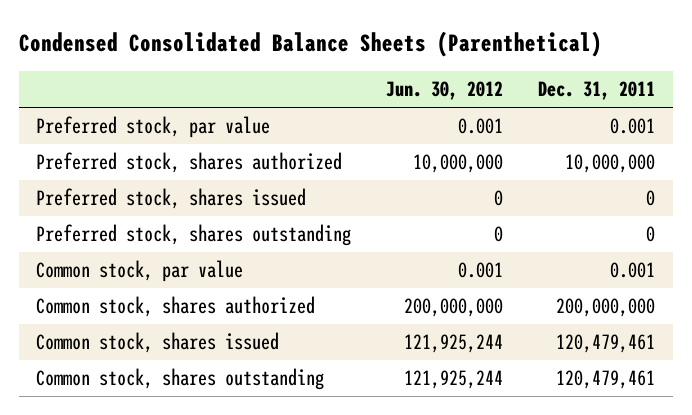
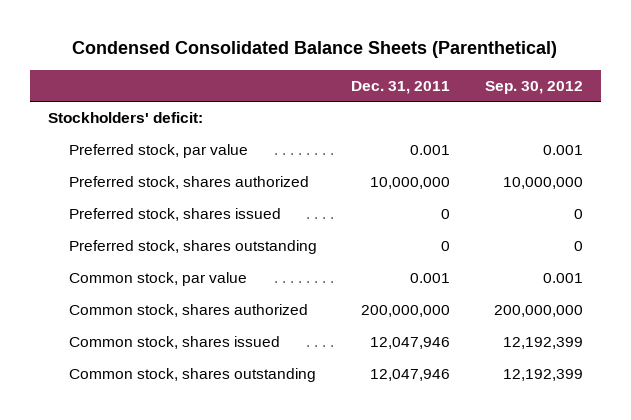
- | Jun. 30, 2012 | Dec. 31, 2011
+ | Dec. 31, 2011 | Sep. 30, 2012
+ Stockholders' deficit:
- Common stock, shares issued | 121,925,244 | 120,479,461
- Common stock, shares outstanding | 121,925,244 | 120,479,461
+ Common stock, shares issued | 12,047,946 | 12,192,399
+ Common stock, shares outstanding | 12,047,946 | 12,192,399

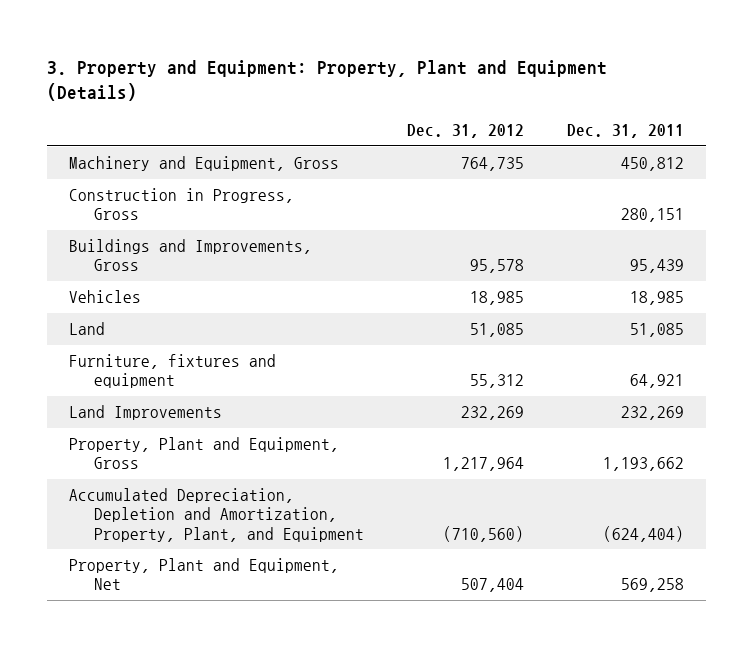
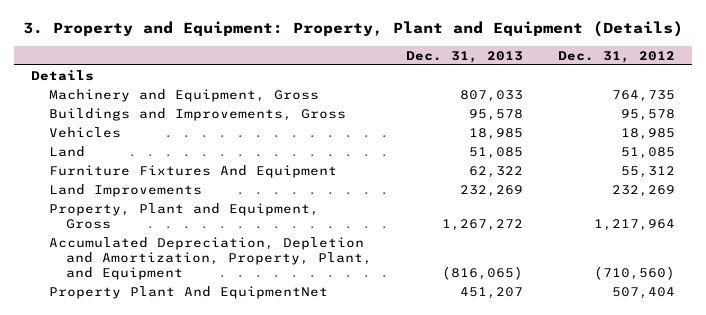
- | Dec. 31, 2012 | Dec. 31, 2011
+ | Dec. 31, 2013 | Dec. 31, 2012
+ Details
- Construction in Progress, Gross | | 280,151
- Furniture, fixtures and equipment | 55,312 | 64,921
+ Furniture Fixtures And Equipment | 62,322 | 55,312
- Property, Plant and Equipment, Net | 507,404 | 569,258
+ Property Plant And EquipmentNet | 451,207 | 507,404

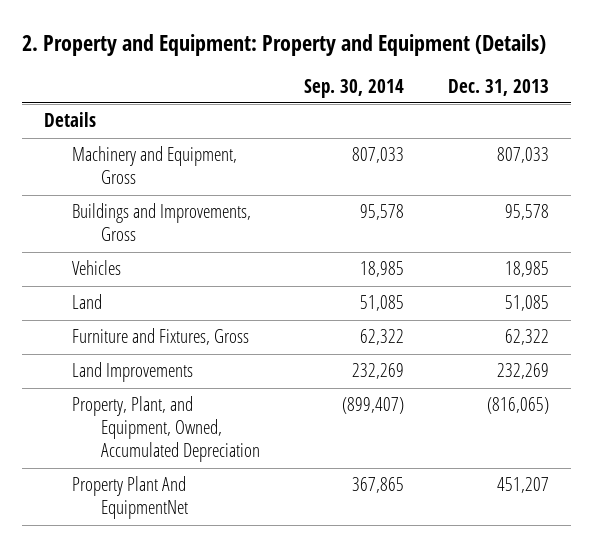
- 3. Property and Equipment: Property, Plant and Equipment (Details)
+ 2. Property and Equipment: Property and Equipment (Details)
- | Dec. 31, 2013 | Dec. 31, 2012
+ | Sep. 30, 2014 | Dec. 31, 2013
- Furniture Fixtures And Equipment | 62,322 | 55,312
+ Furniture and Fixtures, Gross | 62,322 | 62,322
- Property, Plant and Equipment, Gross | 1,267,272 | 1,217,964
- Accumulated Depreciation, Depletion and Amortization, Property, Plant, and Equipment | (816,065) | (710,560)
+ Property, Plant, and Equipment, Owned, Accumulated Depreciation | (899,407) | (816,065)

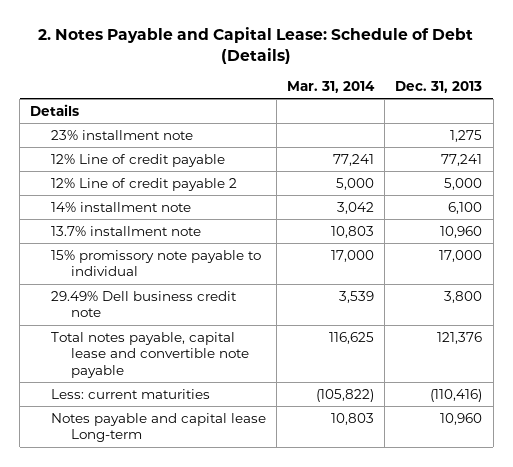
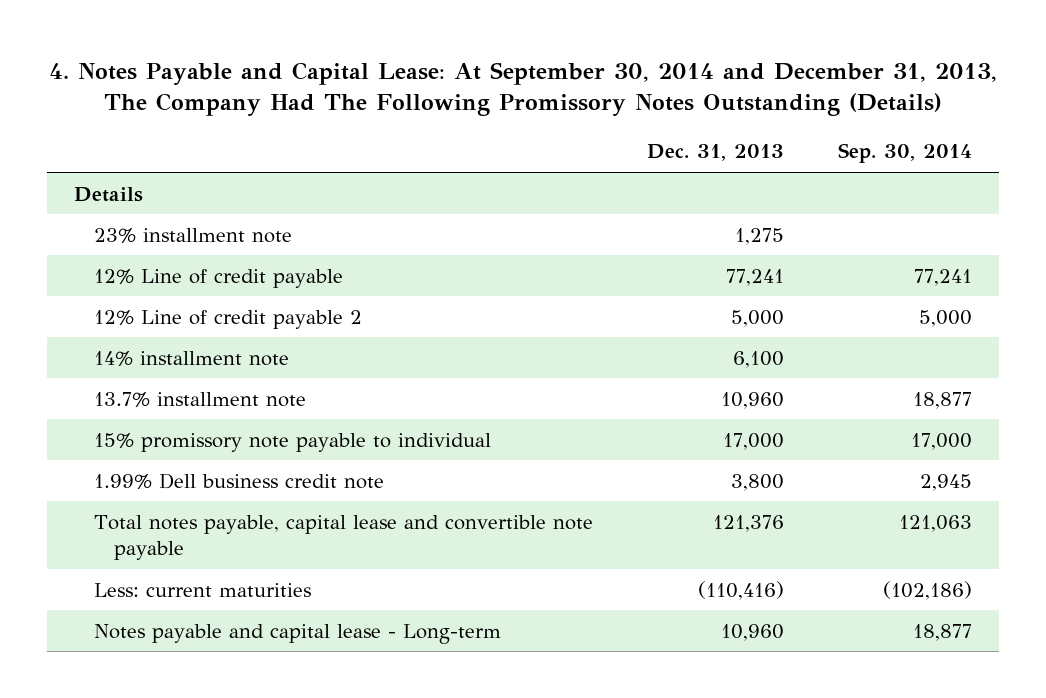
- 2. Notes Payable and Capital Lease: Schedule of Debt (Details)
+ 4. Notes Payable and Capital Lease: At September 30, 2014 and December 31, 2013, The Company Had The Following Promissory Notes Outstanding (Details)
- | Mar. 31, 2014 | Dec. 31, 2013
+ | Dec. 31, 2013 | Sep. 30, 2014
- 29.49% Dell business credit note | 3,539 | 3,800
+ 1.99% Dell business credit note | 3,800 | 2,945
- Notes payable and capital lease Long-term | 10,803 | 10,960
+ Notes payable and capital lease - Long-term | 10,960 | 18,877

